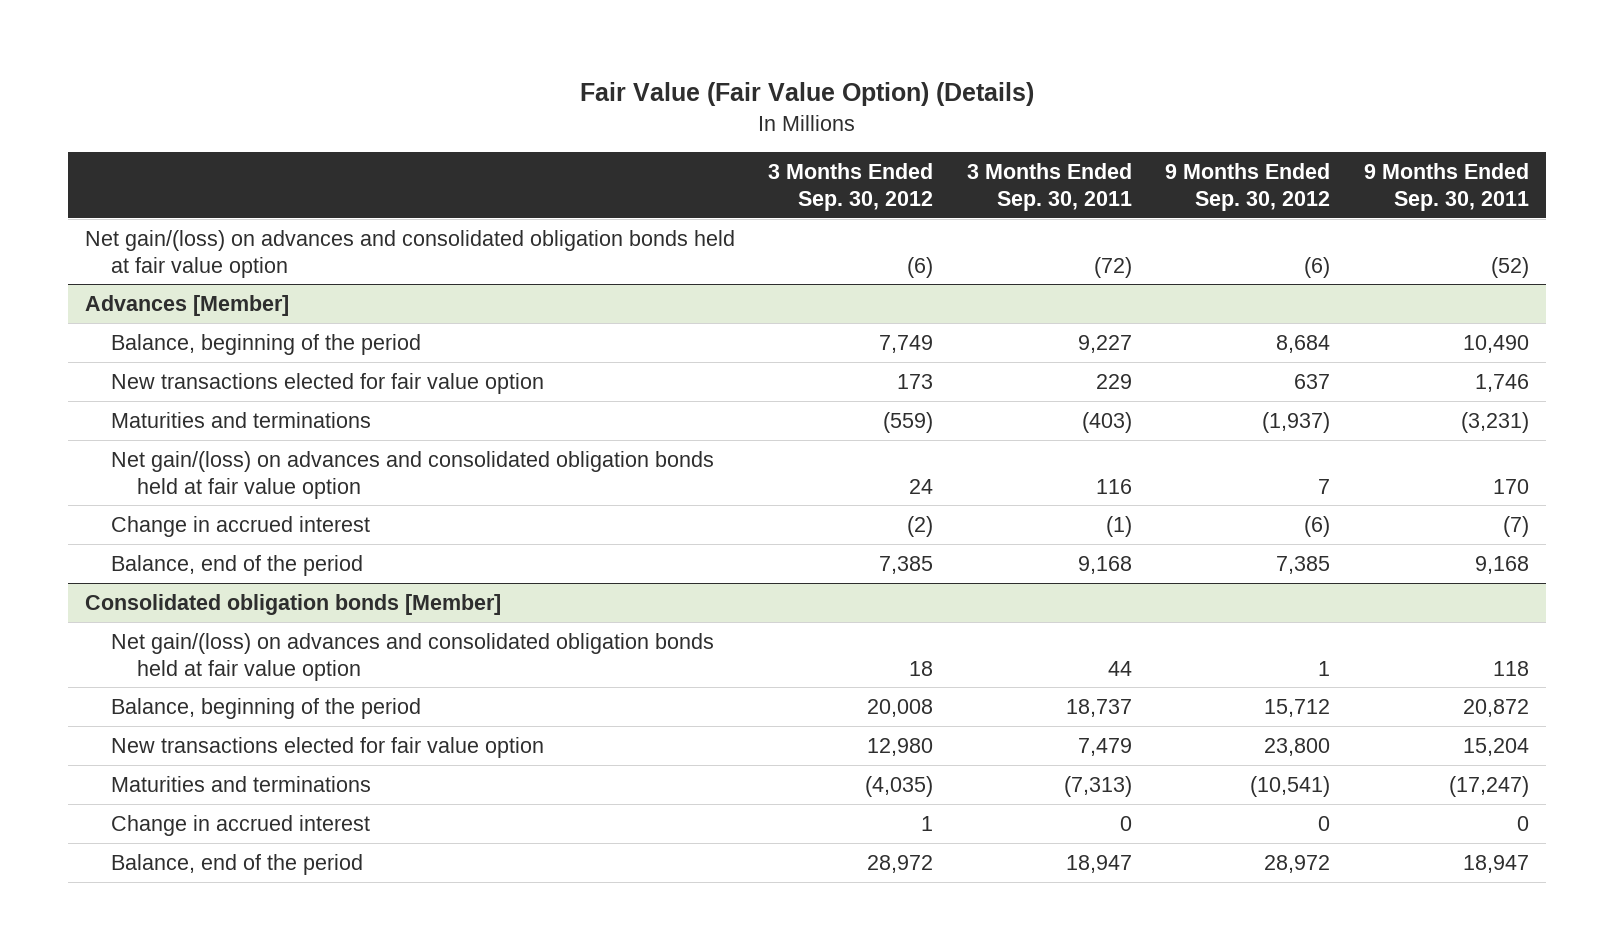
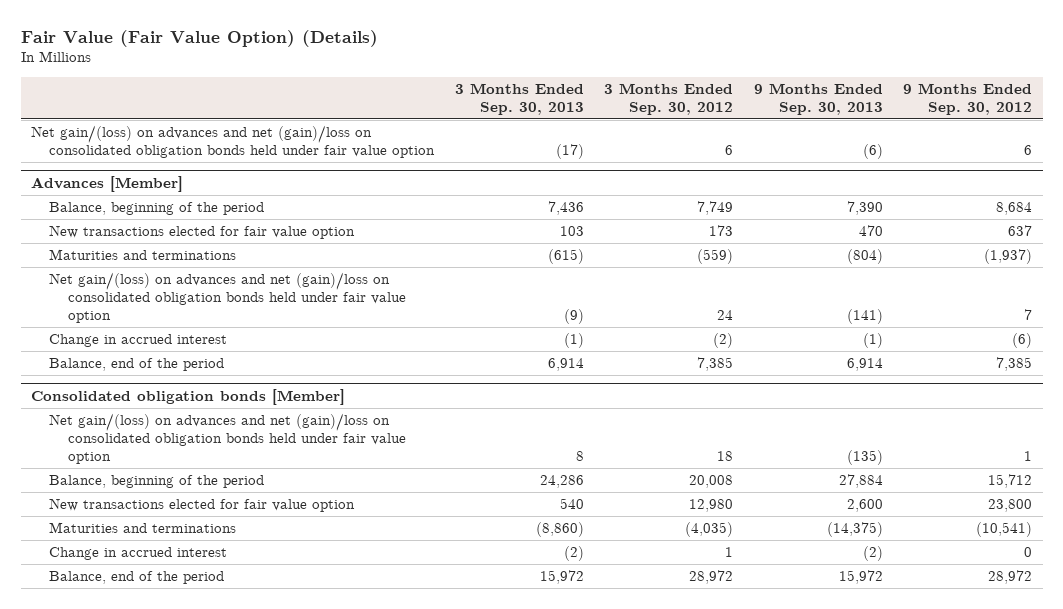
- | 3 Months Ended Sep. 30, 2012 | 3 Months Ended Sep. 30, 2011 | 9 Months Ended Sep. 30, 2012 | 9 Months Ended Sep. 30, 2011
+ | 3 Months Ended Sep. 30, 2013 | 3 Months Ended Sep. 30, 2012 | 9 Months Ended Sep. 30, 2013 | 9 Months Ended Sep. 30, 2012
- Net gain/(loss) on advances and consolidated obligation bonds held at fair value option | (6) | (72) | (6) | (52)
+ Net gain/(loss) on advances and net (gain)/loss on consolidated obligation bonds held under fair value option | (17) | 6 | (6) | 6
@ Advances [Member]
- Net gain/(loss) on advances and consolidated obligation bonds held at fair value option | 24 | 116 | 7 | 170
+ Net gain/(loss) on advances and net (gain)/loss on consolidated obligation bonds held under fair value option | (9) | 24 | (141) | 7
@ Consolidated obligation bonds [Member]
- Net gain/(loss) on advances and consolidated obligation bonds held at fair value option | 18 | 44 | 1 | 118
+ Net gain/(loss) on advances and net (gain)/loss on consolidated obligation bonds held under fair value option | 8 | 18 | (135) | 1

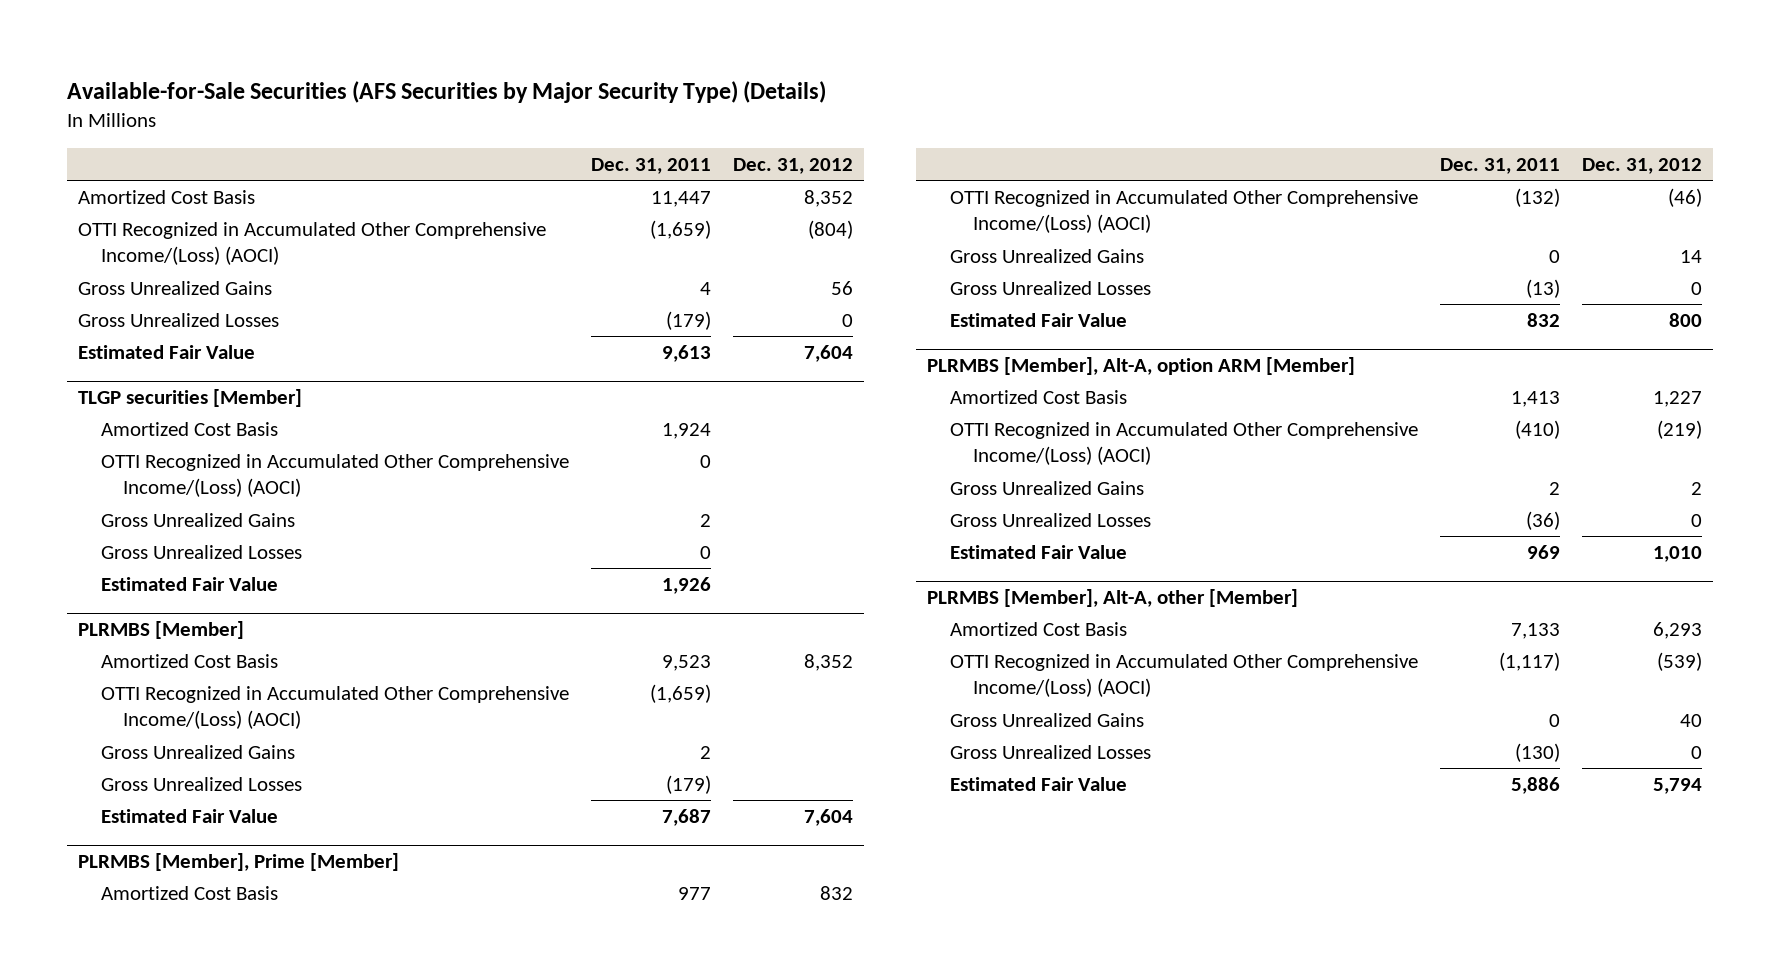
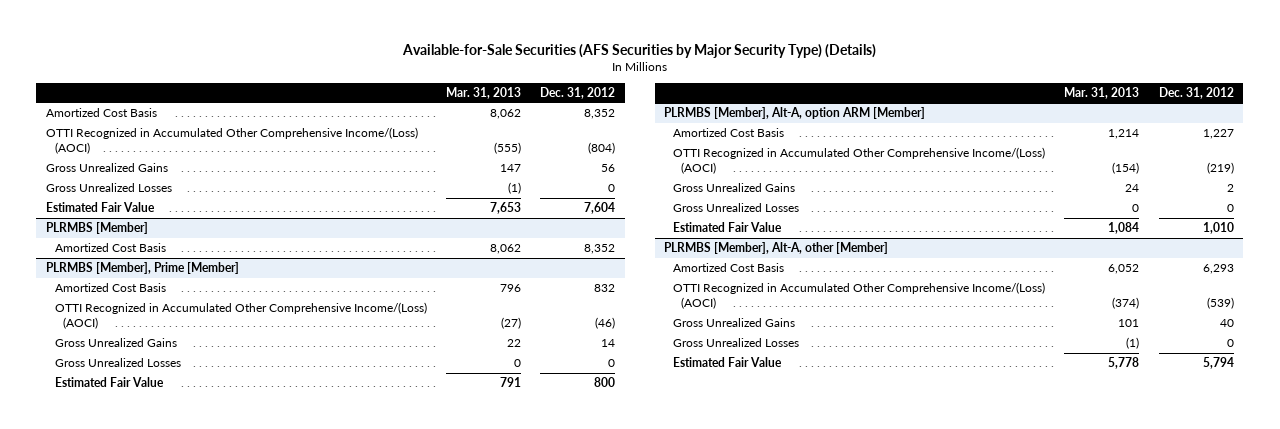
- | Dec. 31, 2011 | Dec. 31, 2012
+ | Mar. 31, 2013 | Dec. 31, 2012
- TLGP securities [Member]
- Amortized Cost Basis | 1,924 |
- OTTI Recognized in Accumulated Other Comprehensive Income/(Loss) (AOCI) | 0 |
- Gross Unrealized Gains | 2 |
- Gross Unrealized Losses | 0 |
- Estimated Fair Value | 1,926 |
@ PLRMBS [Member]
- OTTI Recognized in Accumulated Other Comprehensive Income/(Loss) (AOCI) | (1,659) |
- Gross Unrealized Gains | 2 |
- Gross Unrealized Losses | (179) |
- Estimated Fair Value | 7,687 | 7,604

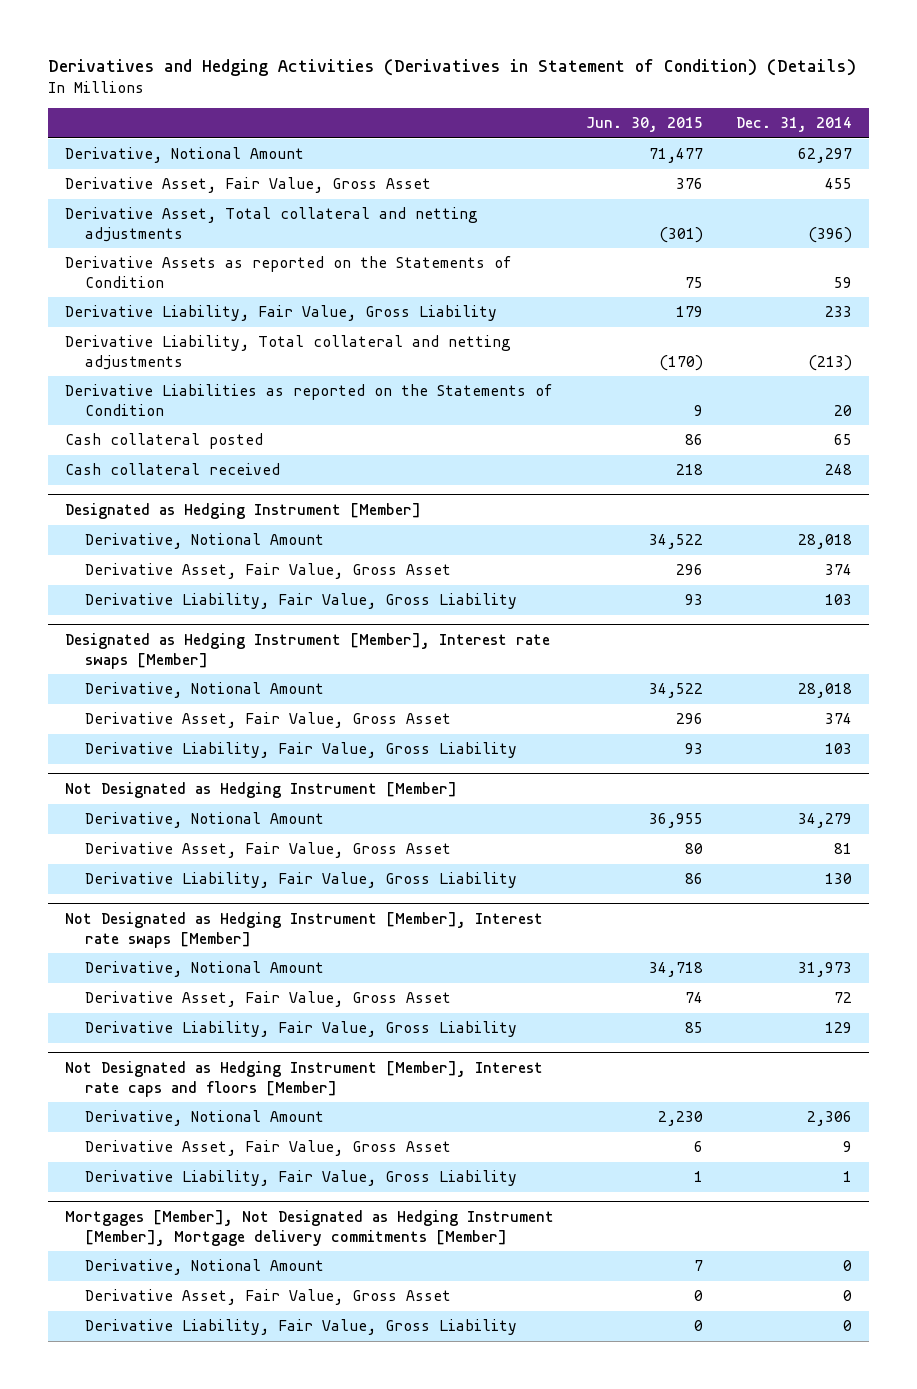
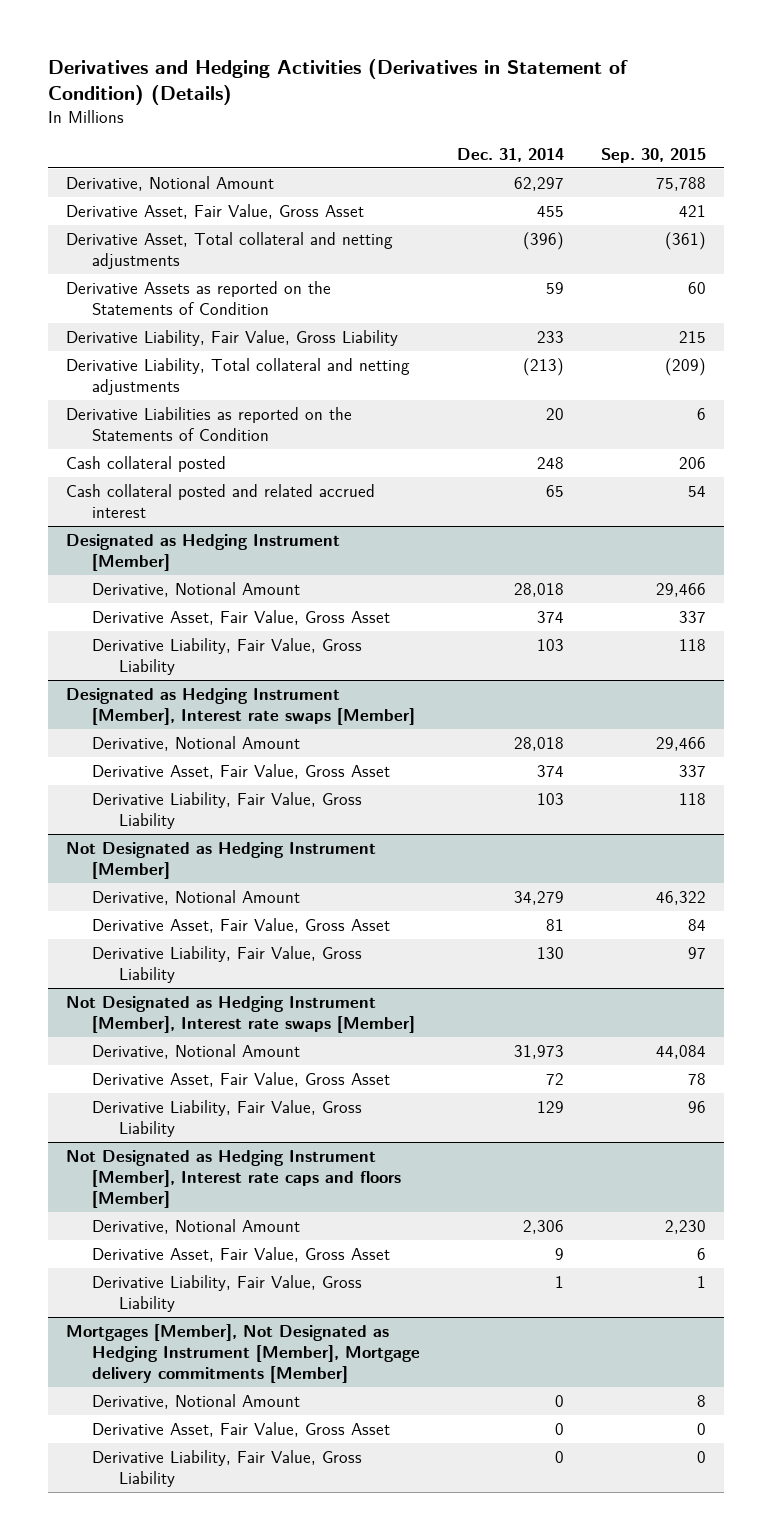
- | Jun. 30, 2015 | Dec. 31, 2014
+ | Dec. 31, 2014 | Sep. 30, 2015
- Cash collateral posted | 86 | 65
- Cash collateral received | 218 | 248
+ Cash collateral posted | 248 | 206
+ Cash collateral posted and related accrued interest | 65 | 54

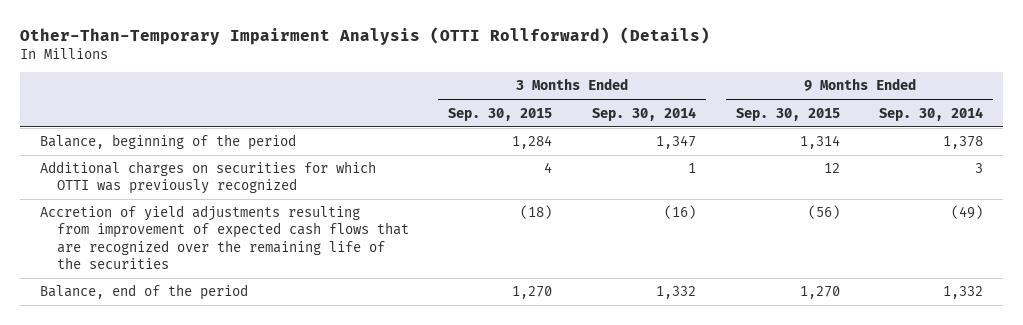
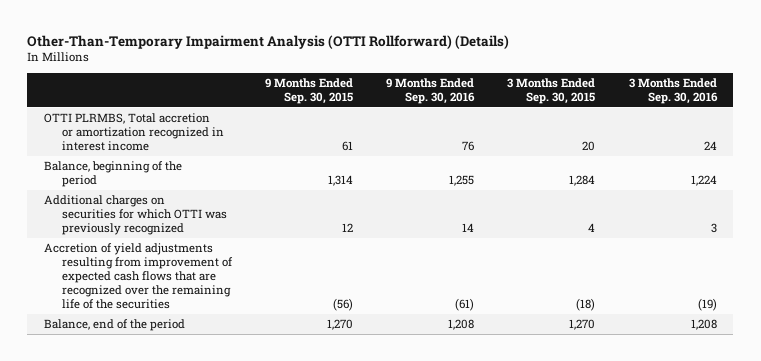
- | 3 Months Ended Sep. 30, 2015 | 3 Months Ended Sep. 30, 2014 | 9 Months Ended Sep. 30, 2015 | 9 Months Ended Sep. 30, 2014
+ | 9 Months Ended Sep. 30, 2015 | 9 Months Ended Sep. 30, 2016 | 3 Months Ended Sep. 30, 2015 | 3 Months Ended Sep. 30, 2016
+ OTTI PLRMBS, Total accretion or amortization recognized in interest income | 61 | 76 | 20 | 24

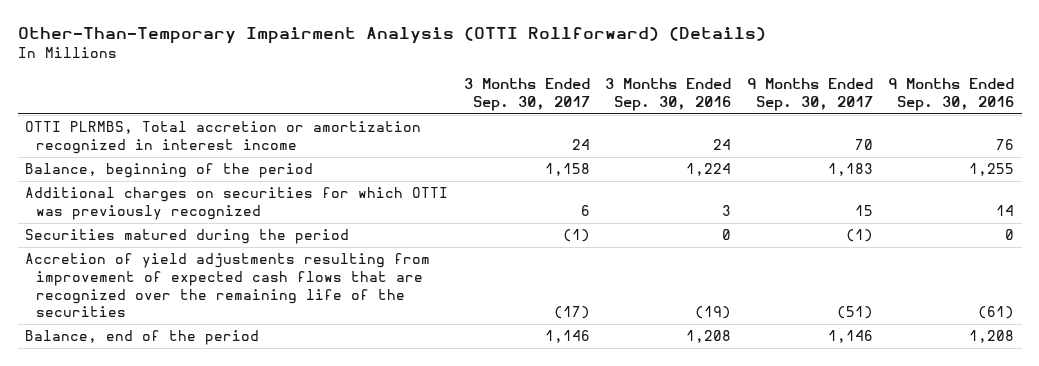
- | 9 Months Ended Sep. 30, 2015 | 9 Months Ended Sep. 30, 2016 | 3 Months Ended Sep. 30, 2015 | 3 Months Ended Sep. 30, 2016
+ | 3 Months Ended Sep. 30, 2017 | 3 Months Ended Sep. 30, 2016 | 9 Months Ended Sep. 30, 2017 | 9 Months Ended Sep. 30, 2016
+ Securities matured during the period | (1) | 0 | (1) | 0

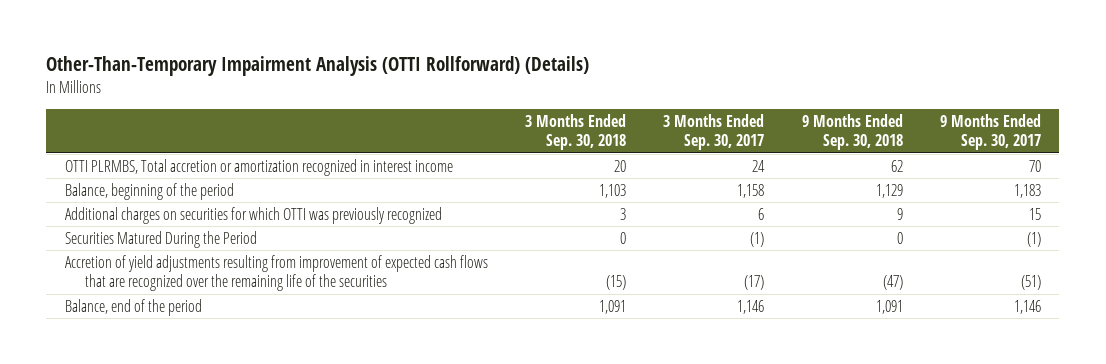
- | 3 Months Ended Sep. 30, 2017 | 3 Months Ended Sep. 30, 2016 | 9 Months Ended Sep. 30, 2017 | 9 Months Ended Sep. 30, 2016
+ | 3 Months Ended Sep. 30, 2018 | 3 Months Ended Sep. 30, 2017 | 9 Months Ended Sep. 30, 2018 | 9 Months Ended Sep. 30, 2017
- Securities matured during the period | (1) | 0 | (1) | 0
+ Securities Matured During the Period | 0 | (1) | 0 | (1)

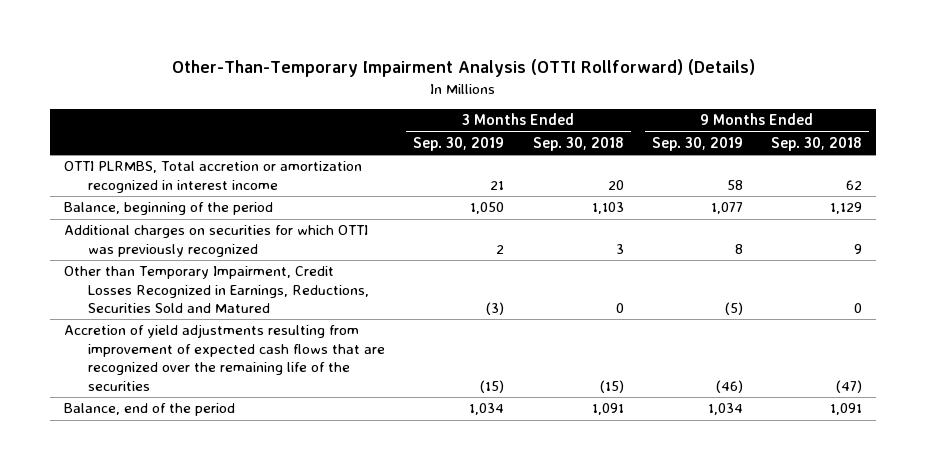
- | 3 Months Ended Sep. 30, 2018 | 3 Months Ended Sep. 30, 2017 | 9 Months Ended Sep. 30, 2018 | 9 Months Ended Sep. 30, 2017
+ | 3 Months Ended Sep. 30, 2019 | 3 Months Ended Sep. 30, 2018 | 9 Months Ended Sep. 30, 2019 | 9 Months Ended Sep. 30, 2018
- Securities Matured During the Period | 0 | (1) | 0 | (1)
+ Other than Temporary Impairment, Credit Losses Recognized in Earnings, Reductions, Securities Sold and Matured | (3) | 0 | (5) | 0

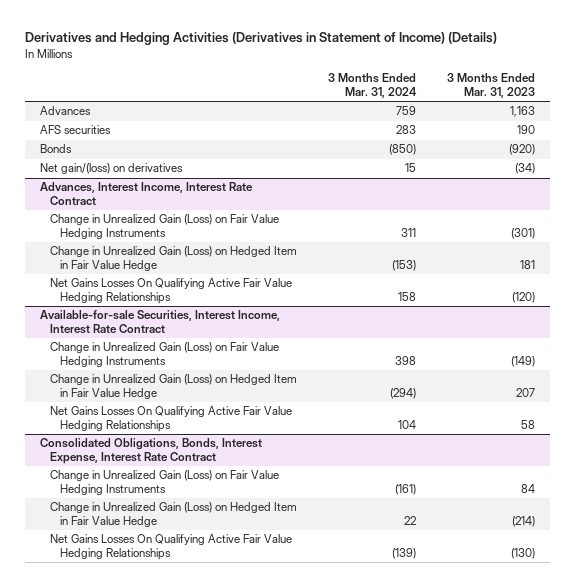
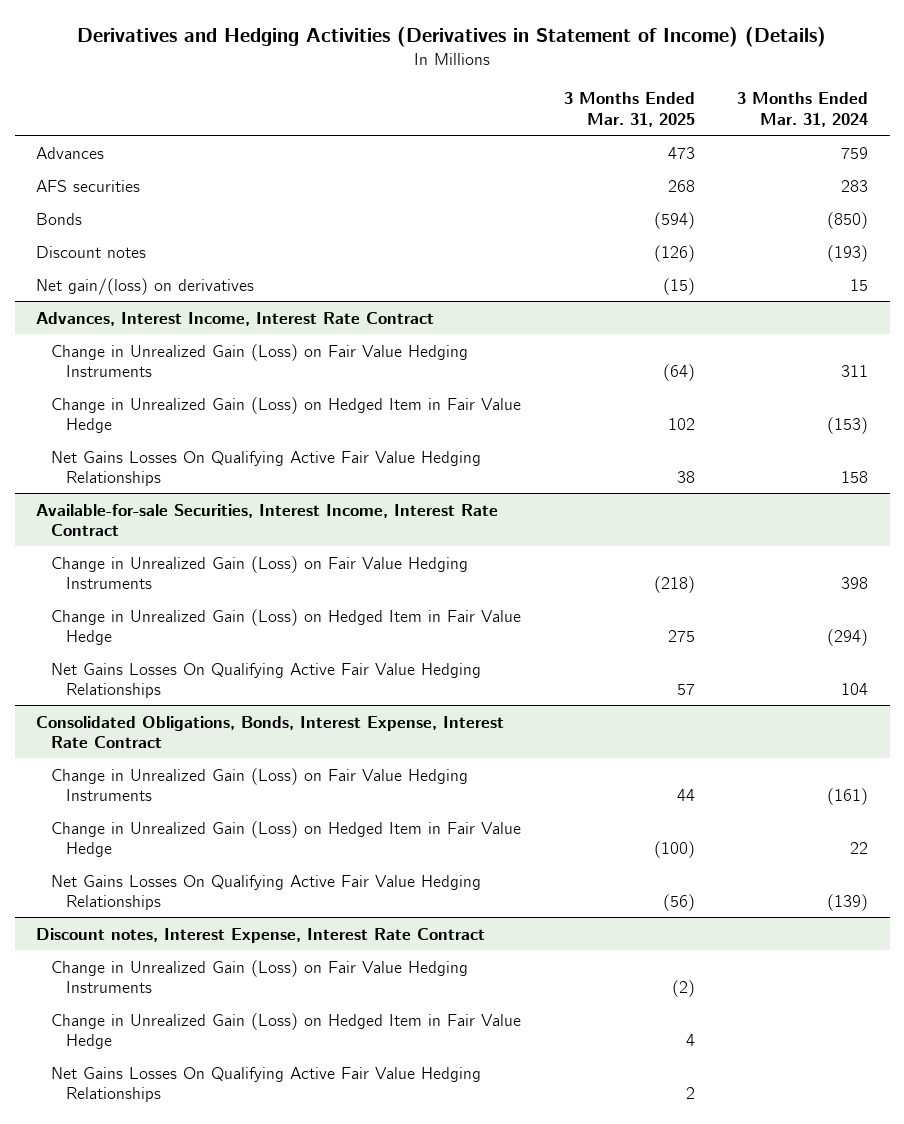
- | 3 Months Ended Mar. 31, 2024 | 3 Months Ended Mar. 31, 2023
+ | 3 Months Ended Mar. 31, 2025 | 3 Months Ended Mar. 31, 2024
+ Discount notes | (126) | (193)
+ Discount notes, Interest Expense, Interest Rate Contract
+ Change in Unrealized Gain (Loss) on Fair Value Hedging Instruments | (2) |
+ Change in Unrealized Gain (Loss) on Hedged Item in Fair Value Hedge | 4 |
+ Net Gains Losses On Qualifying Active Fair Value Hedging Relationships | 2 |

